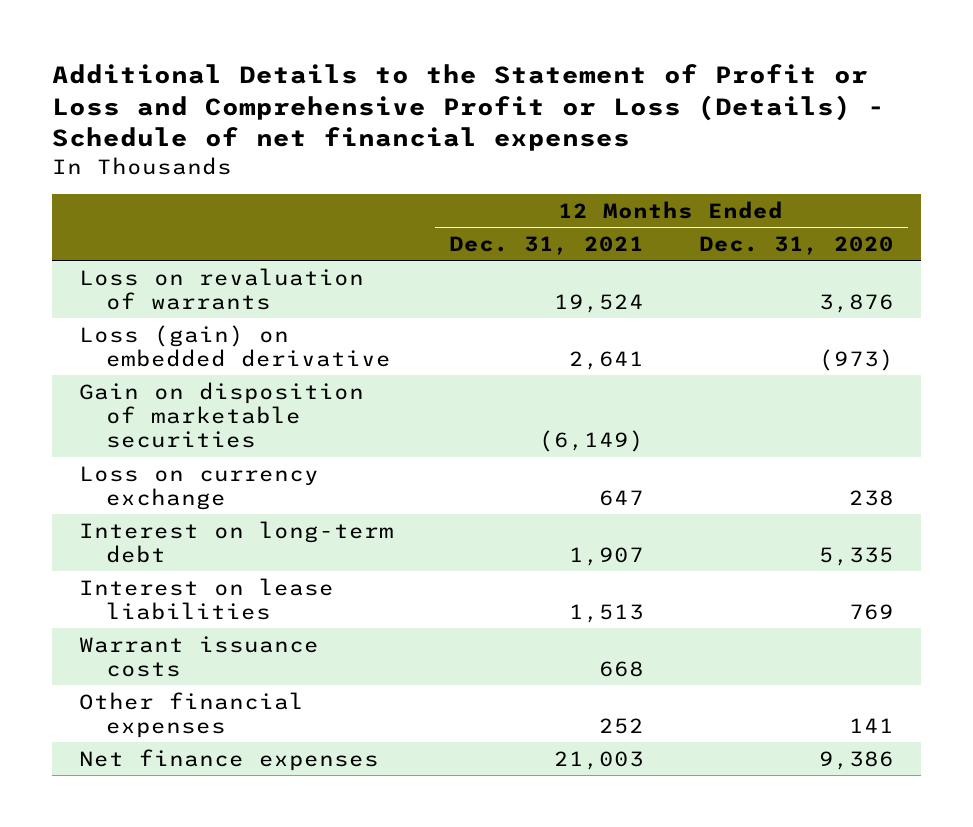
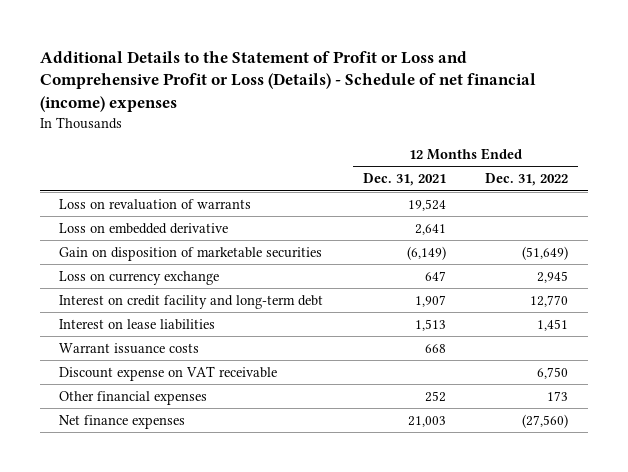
- Additional Details to the Statement of Profit or Loss and Comprehensive Profit or Loss (Details) - Schedule of net financial expenses
+ Additional Details to the Statement of Profit or Loss and Comprehensive Profit or Loss (Details) - Schedule of net financial (income) expenses
- | 12 Months Ended Dec. 31, 2021 | 12 Months Ended Dec. 31, 2020
+ | 12 Months Ended Dec. 31, 2021 | 12 Months Ended Dec. 31, 2022
- Loss (gain) on embedded derivative | 2,641 | (973)
+ Loss on embedded derivative | 2,641 |
- Interest on long-term debt | 1,907 | 5,335
+ Interest on credit facility and long-term debt | 1,907 | 12,770
+ Discount expense on VAT receivable | | 6,750

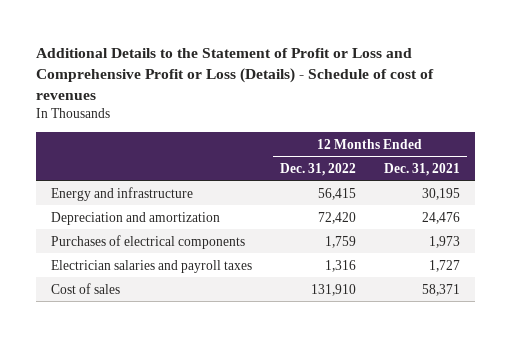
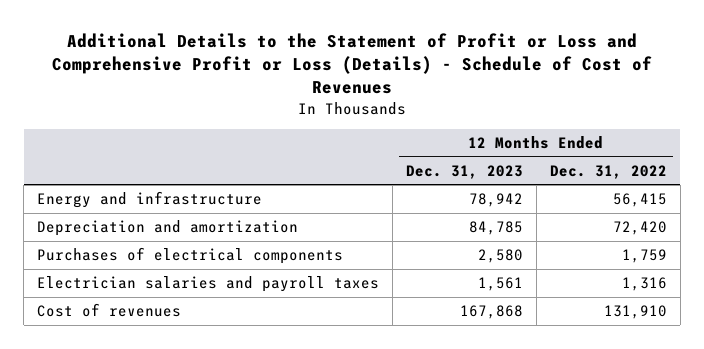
- Additional Details to the Statement of Profit or Loss and Comprehensive Profit or Loss (Details) - Schedule of cost of revenues
+ Additional Details to the Statement of Profit or Loss and Comprehensive Profit or Loss (Details) - Schedule of Cost of Revenues
- | 12 Months Ended Dec. 31, 2022 | 12 Months Ended Dec. 31, 2021
+ | 12 Months Ended Dec. 31, 2023 | 12 Months Ended Dec. 31, 2022
- Cost of sales | 131,910 | 58,371
+ Cost of revenues | 167,868 | 131,910

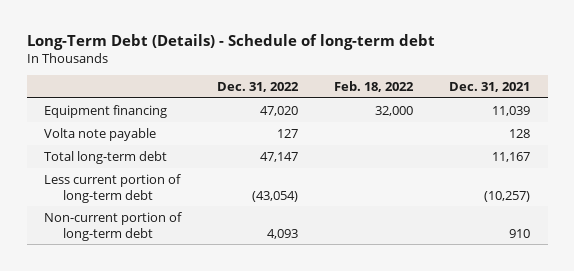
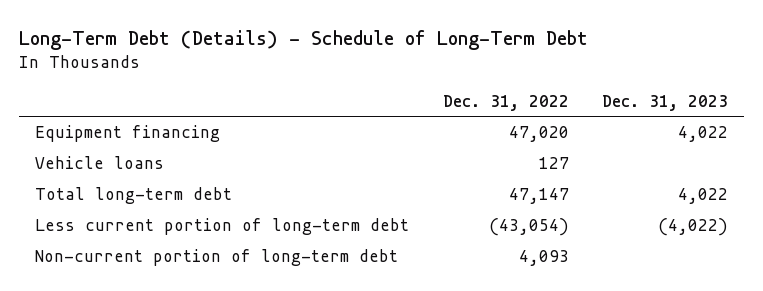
- Long-Term Debt (Details) - Schedule of long-term debt
+ Long-Term Debt (Details) - Schedule of Long-Term Debt
- | Dec. 31, 2022 | Feb. 18, 2022 | Dec. 31, 2021
+ | Dec. 31, 2022 | Dec. 31, 2023
- Volta note payable | 127 | | 128
+ Vehicle loans | 127 |

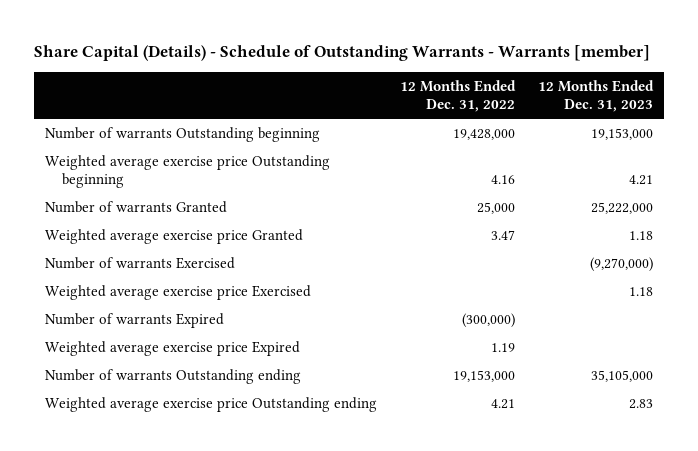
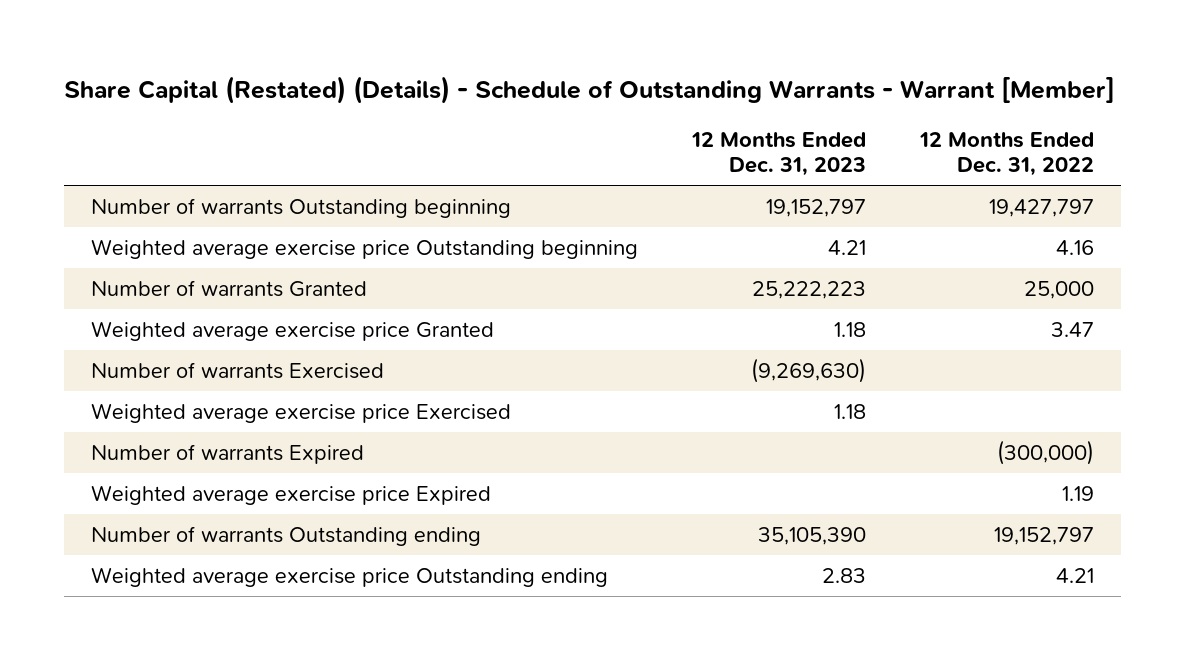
- Share Capital (Details) - Schedule of Outstanding Warrants - Warrants [member]
+ Share Capital (Restated) (Details) - Schedule of Outstanding Warrants - Warrant [Member]
- | 12 Months Ended Dec. 31, 2022 | 12 Months Ended Dec. 31, 2023
+ | 12 Months Ended Dec. 31, 2023 | 12 Months Ended Dec. 31, 2022
- Number of warrants Outstanding beginning | 19,428,000 | 19,153,000
+ Number of warrants Outstanding beginning | 19,152,797 | 19,427,797
- Number of warrants Granted | 25,000 | 25,222,000
+ Number of warrants Granted | 25,222,223 | 25,000
- Number of warrants Exercised | | (9,270,000)
+ Number of warrants Exercised | (9,269,630) |
- Number of warrants Outstanding ending | 19,153,000 | 35,105,000
+ Number of warrants Outstanding ending | 35,105,390 | 19,152,797

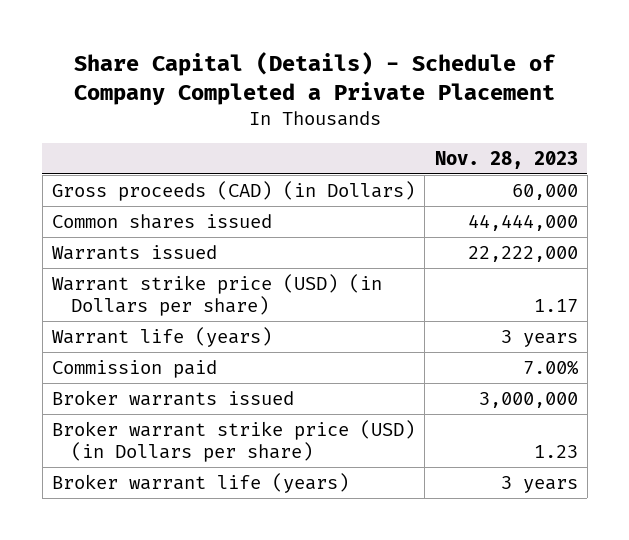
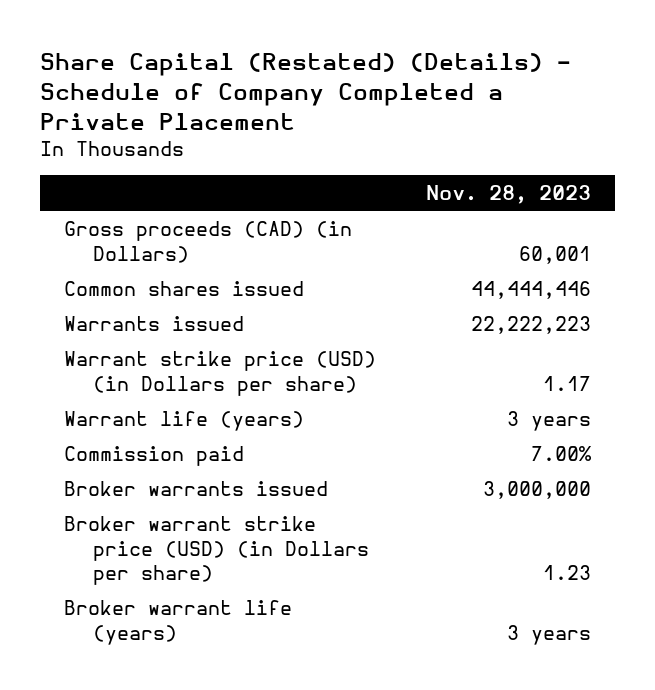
- Share Capital (Details) - Schedule of Company Completed a Private Placement
+ Share Capital (Restated) (Details) - Schedule of Company Completed a Private Placement
- Gross proceeds (CAD) (in Dollars) | 60,000
- Common shares issued | 44,444,000
- Warrants issued | 22,222,000
+ Gross proceeds (CAD) (in Dollars) | 60,001
+ Common shares issued | 44,444,446
+ Warrants issued | 22,222,223

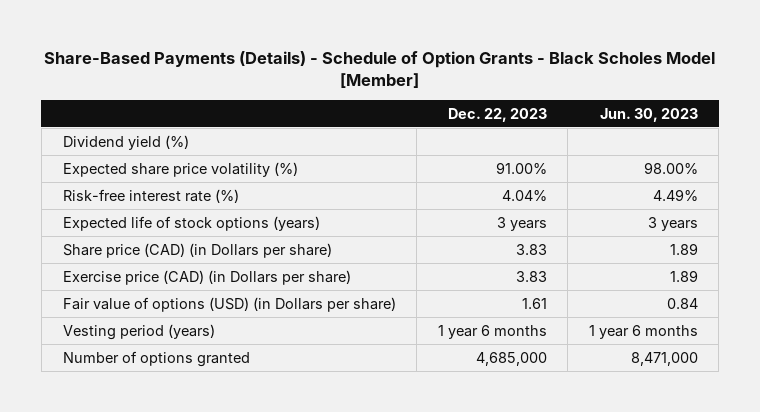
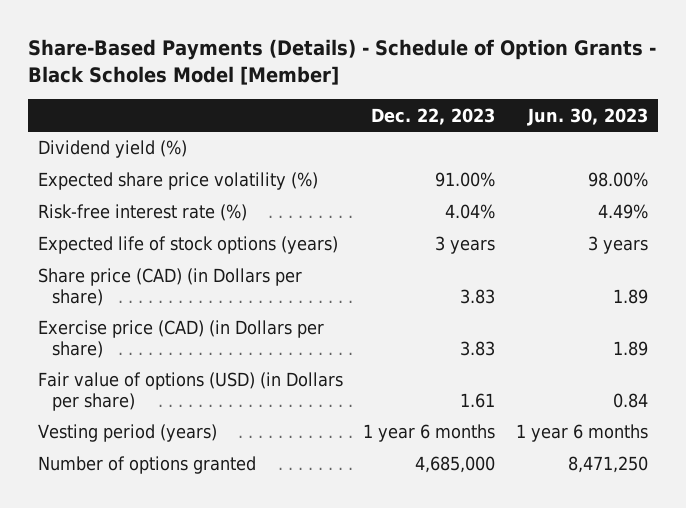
- Number of options granted | 4,685,000 | 8,471,000
+ Number of options granted | 4,685,000 | 8,471,250

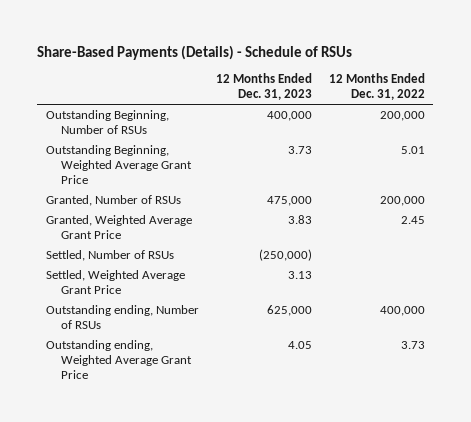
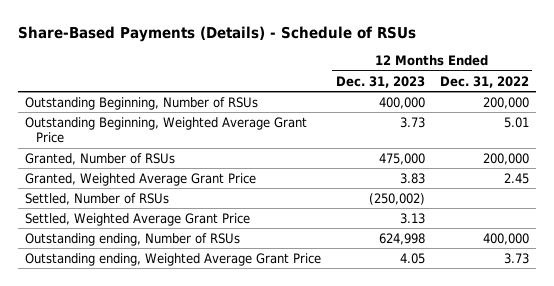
- Settled, Number of RSUs | (250,000) |
+ Settled, Number of RSUs | (250,002) |
- Outstanding ending, Number of RSUs | 625,000 | 400,000
+ Outstanding ending, Number of RSUs | 624,998 | 400,000

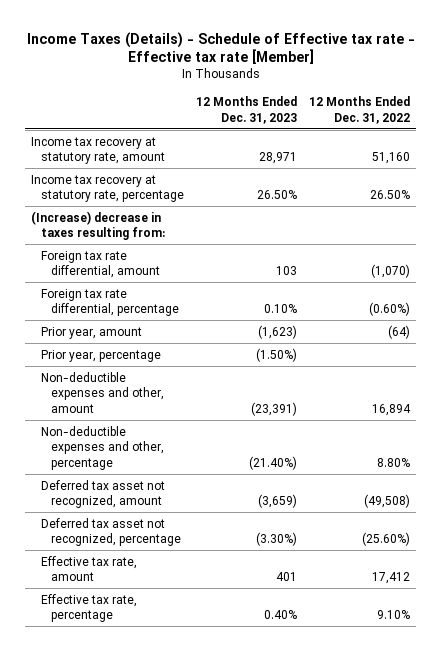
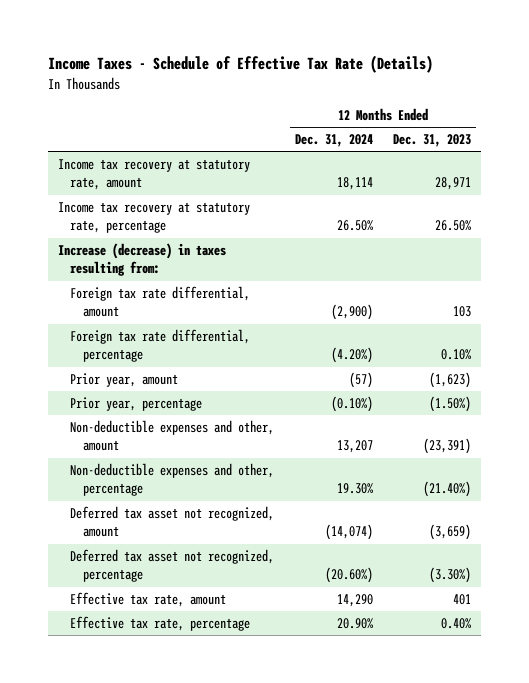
- Income Taxes (Details) - Schedule of Effective tax rate - Effective tax rate [Member]
+ Income Taxes - Schedule of Effective Tax Rate (Details)
- | 12 Months Ended Dec. 31, 2023 | 12 Months Ended Dec. 31, 2022
+ | 12 Months Ended Dec. 31, 2024 | 12 Months Ended Dec. 31, 2023
- (Increase) decrease in taxes resulting from:
+ Increase (decrease) in taxes resulting from:

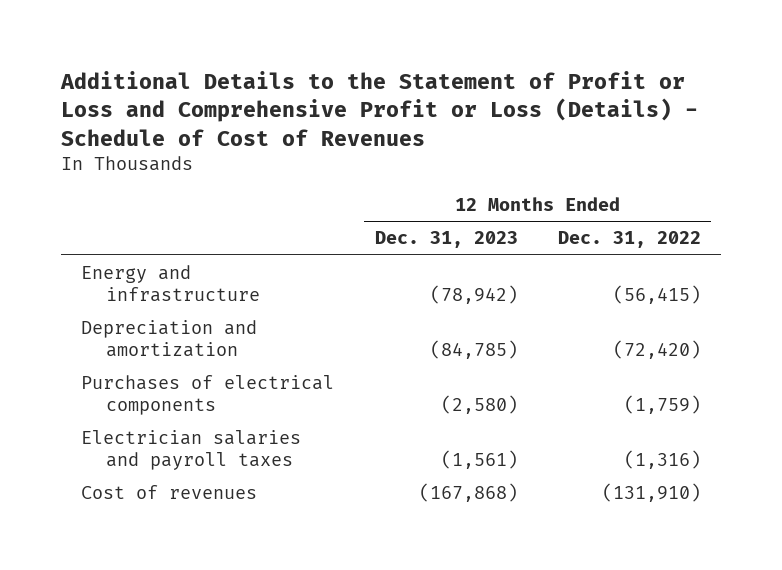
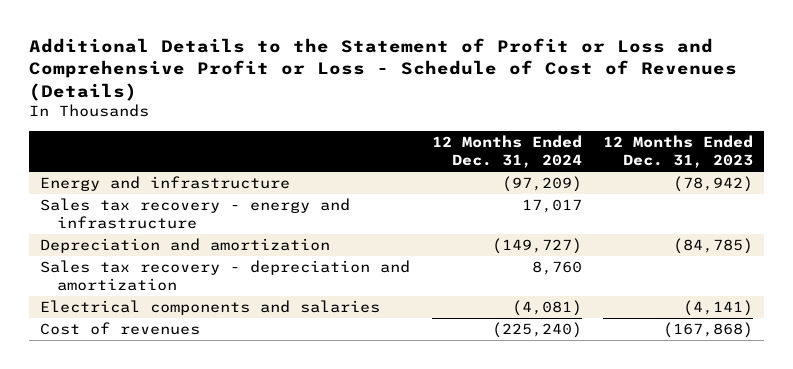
- Additional Details to the Statement of Profit or Loss and Comprehensive Profit or Loss (Details) - Schedule of Cost of Revenues
+ Additional Details to the Statement of Profit or Loss and Comprehensive Profit or Loss - Schedule of Cost of Revenues (Details)
- | 12 Months Ended Dec. 31, 2023 | 12 Months Ended Dec. 31, 2022
+ | 12 Months Ended Dec. 31, 2024 | 12 Months Ended Dec. 31, 2023
+ Sales tax recovery - energy and infrastructure | 17,017 |
- Purchases of electrical components | (2,580) | (1,759)
- Electrician salaries and payroll taxes | (1,561) | (1,316)
+ Sales tax recovery - depreciation and amortization | 8,760 |
+ Electrical components and salaries | (4,081) | (4,141)

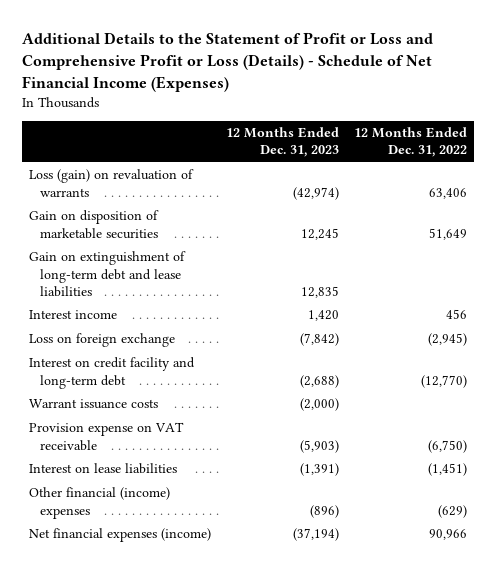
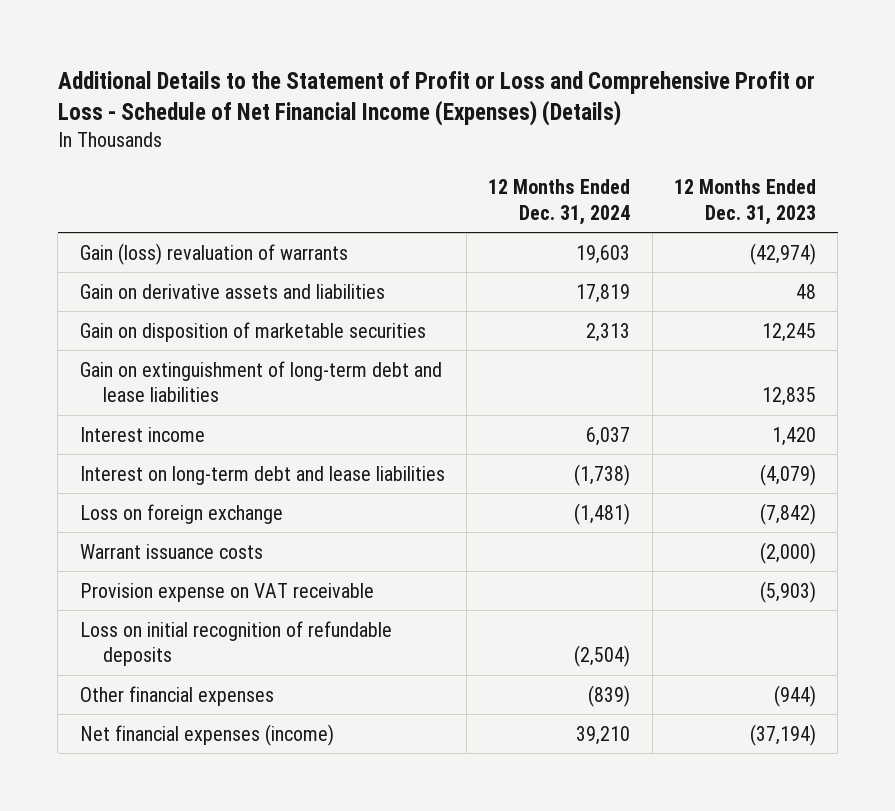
- Additional Details to the Statement of Profit or Loss and Comprehensive Profit or Loss (Details) - Schedule of Net Financial Income (Expenses)
+ Additional Details to the Statement of Profit or Loss and Comprehensive Profit or Loss - Schedule of Net Financial Income (Expenses) (Details)
- | 12 Months Ended Dec. 31, 2023 | 12 Months Ended Dec. 31, 2022
+ | 12 Months Ended Dec. 31, 2024 | 12 Months Ended Dec. 31, 2023
- Loss (gain) on revaluation of warrants | (42,974) | 63,406
+ Gain (loss) revaluation of warrants | 19,603 | (42,974)
+ Gain on derivative assets and liabilities | 17,819 | 48
+ Interest on long-term debt and lease liabilities | (1,738) | (4,079)
- Interest on credit facility and long-term debt | (2,688) | (12,770)
- Interest on lease liabilities | (1,391) | (1,451)
- Other financial (income) expenses | (896) | (629)
+ Loss on initial recognition of refundable deposits | (2,504) |
+ Other financial expenses | (839) | (944)

